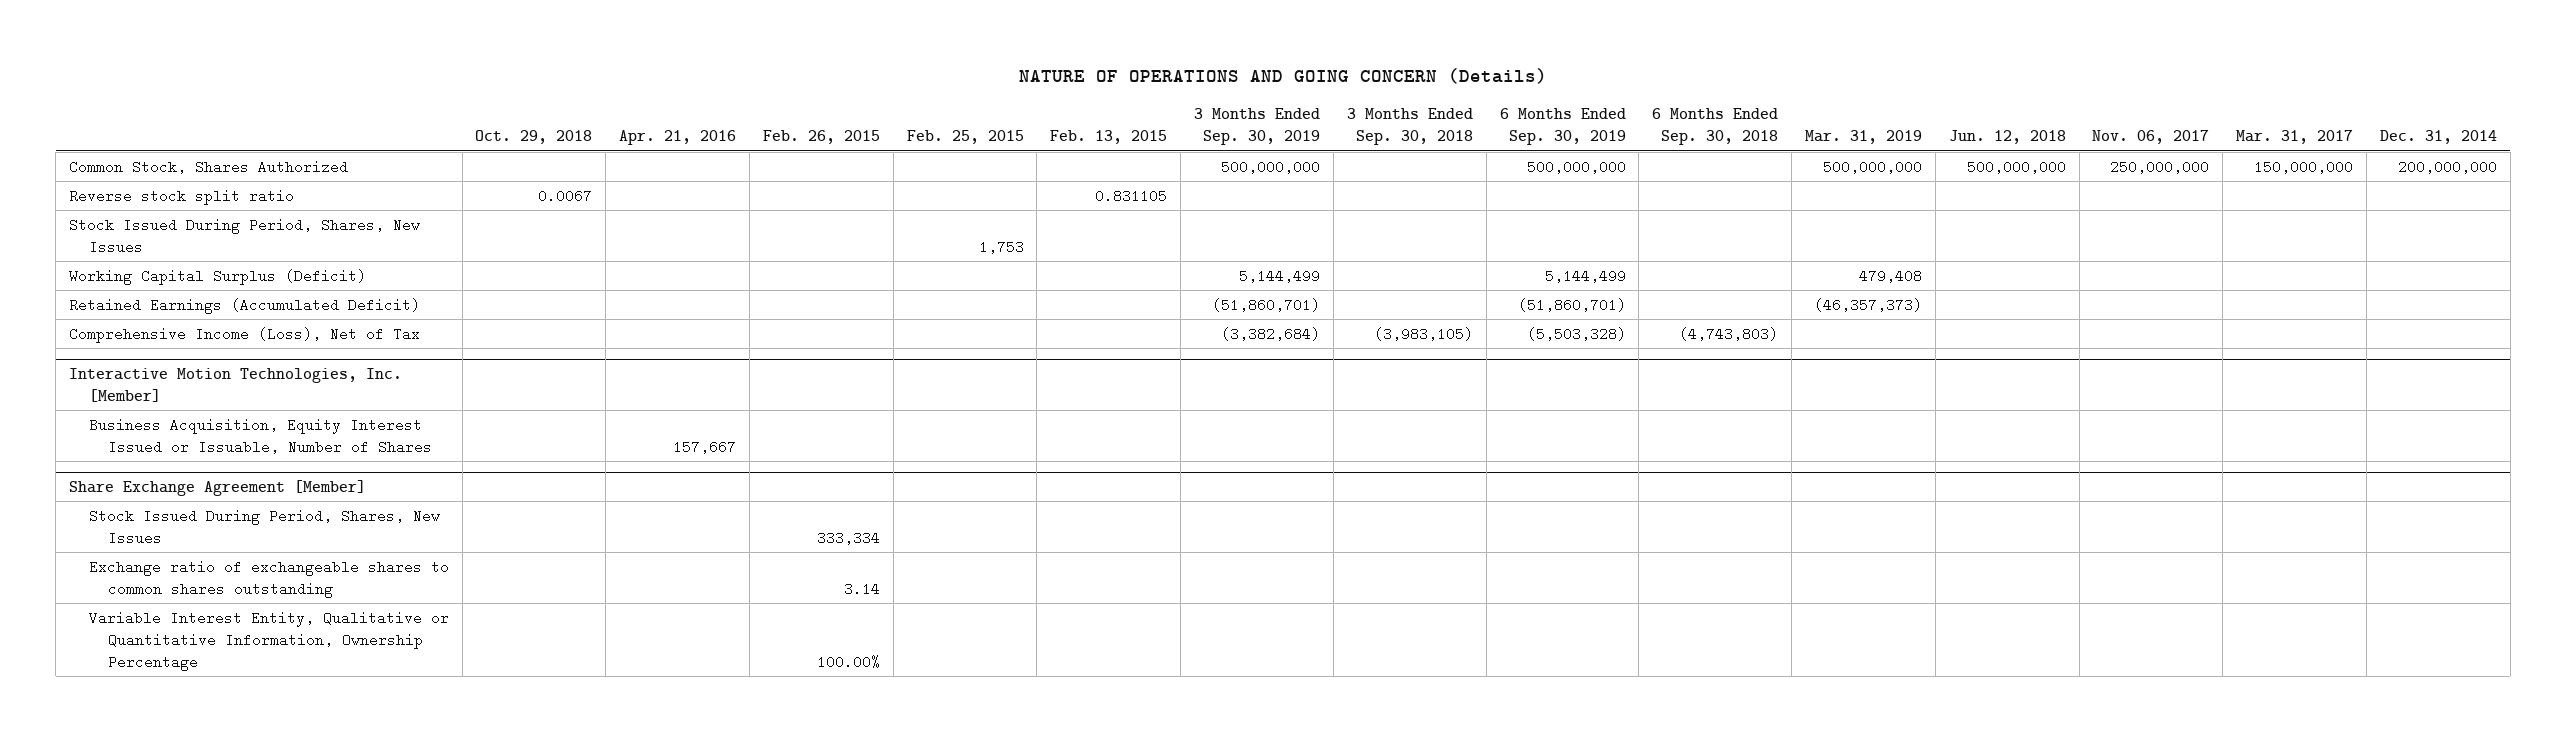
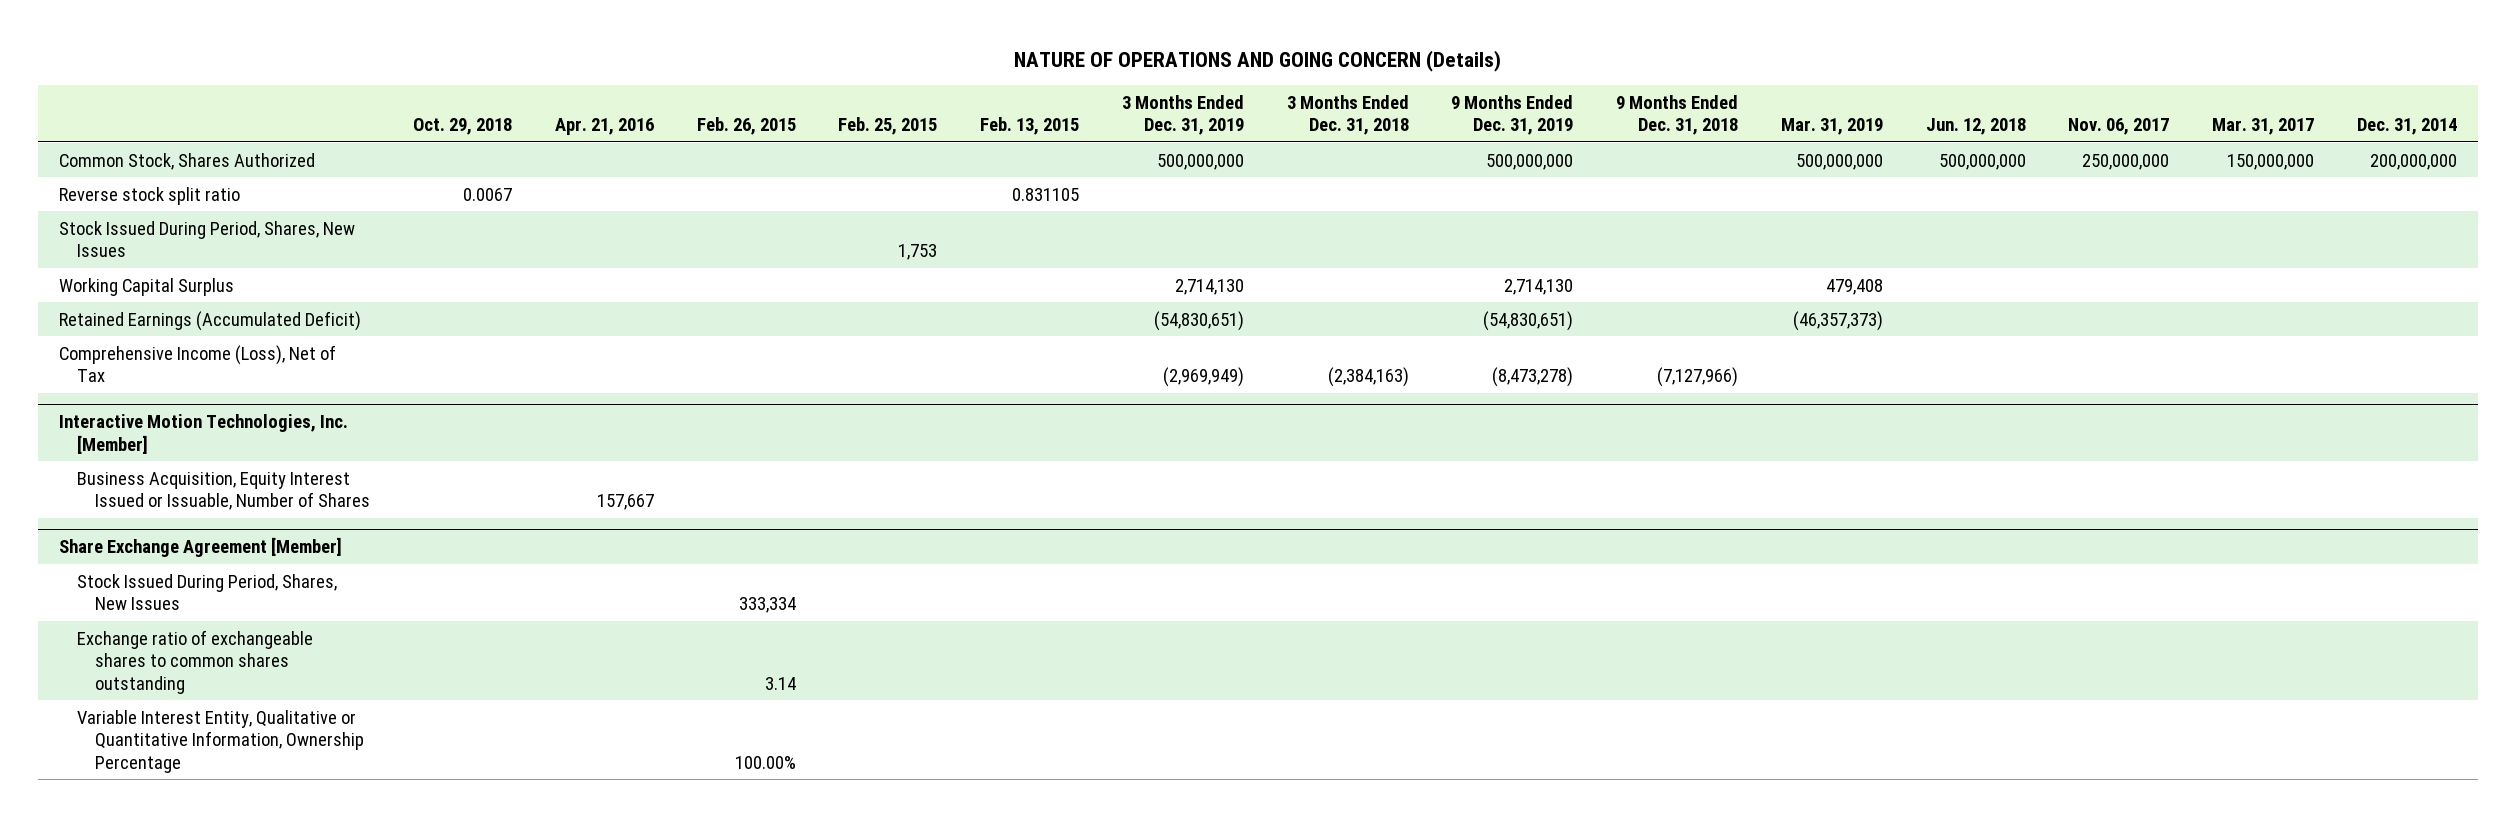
- | Oct. 29, 2018 | Apr. 21, 2016 | Feb. 26, 2015 | Feb. 25, 2015 | Feb. 13, 2015 | 3 Months Ended Sep. 30, 2019 | 3 Months Ended Sep. 30, 2018 | 6 Months Ended Sep. 30, 2019 | 6 Months Ended Sep. 30, 2018 | Mar. 31, 2019 | Jun. 12, 2018 | Nov. 06, 2017 | Mar. 31, 2017 | Dec. 31, 2014
+ | Oct. 29, 2018 | Apr. 21, 2016 | Feb. 26, 2015 | Feb. 25, 2015 | Feb. 13, 2015 | 3 Months Ended Dec. 31, 2019 | 3 Months Ended Dec. 31, 2018 | 9 Months Ended Dec. 31, 2019 | 9 Months Ended Dec. 31, 2018 | Mar. 31, 2019 | Jun. 12, 2018 | Nov. 06, 2017 | Mar. 31, 2017 | Dec. 31, 2014
- Working Capital Surplus (Deficit) | | | | | | 5,144,499 | | 5,144,499 | | 479,408 | | | |
+ Working Capital Surplus | | | | | | 2,714,130 | | 2,714,130 | | 479,408 | | | |

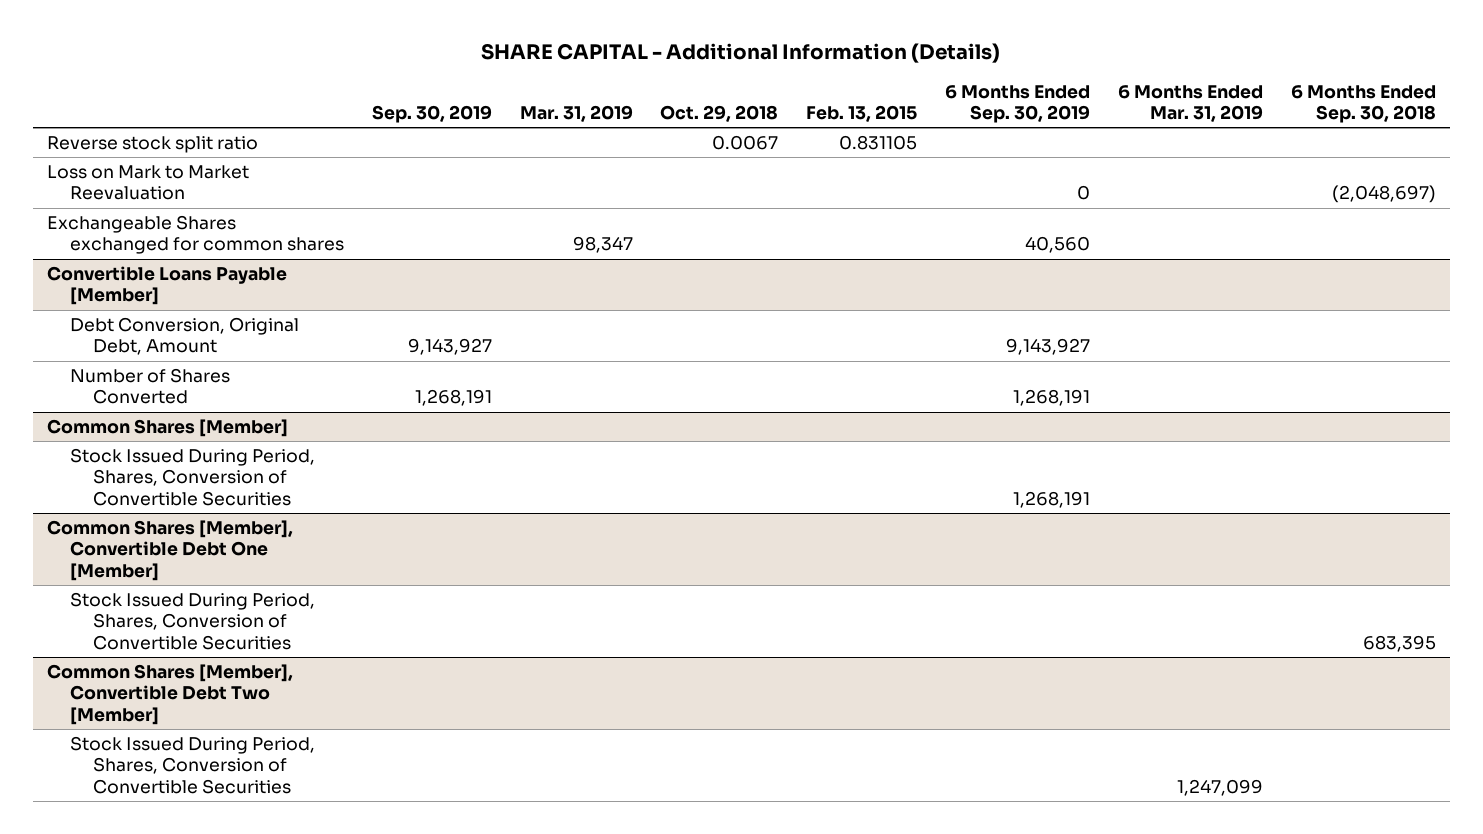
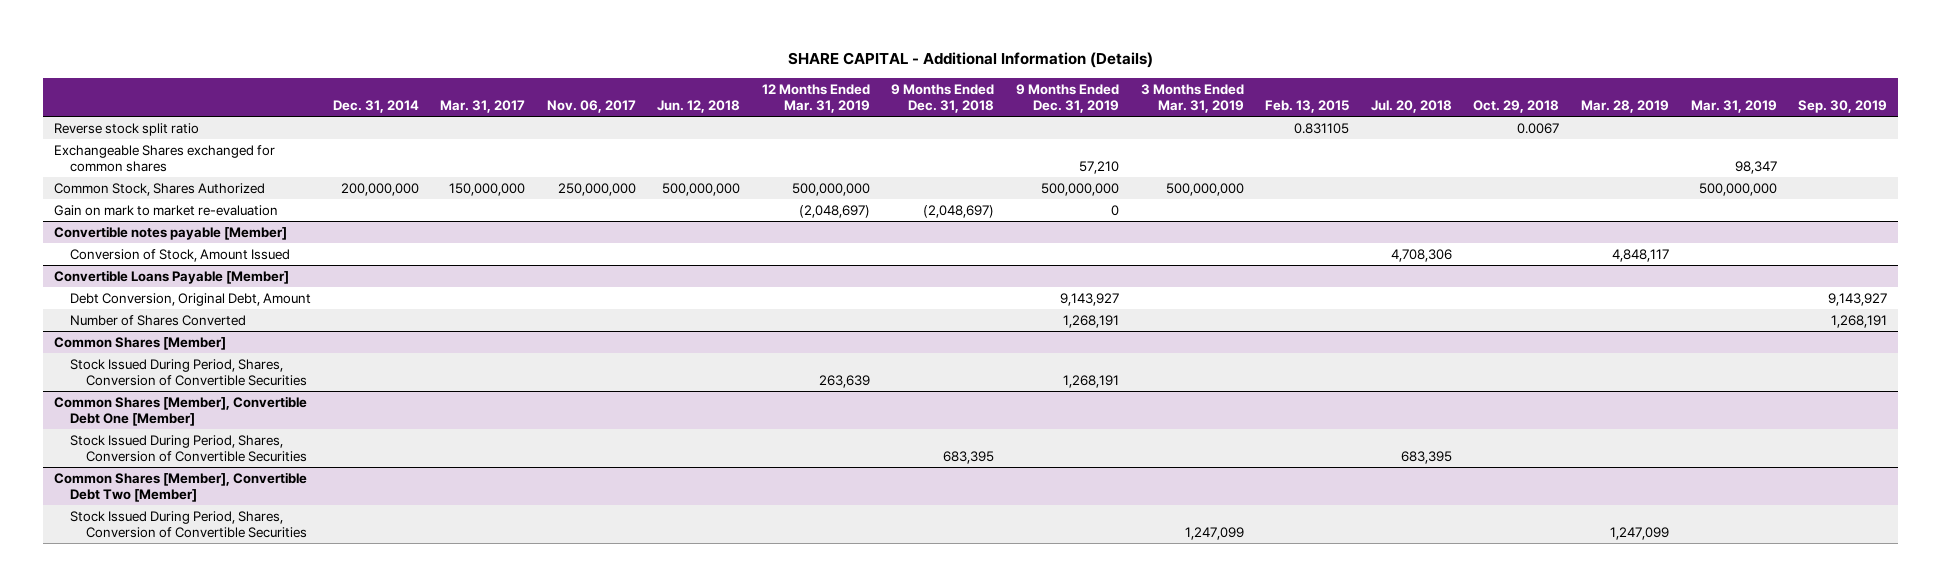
- | Sep. 30, 2019 | Mar. 31, 2019 | Oct. 29, 2018 | Feb. 13, 2015 | 6 Months Ended Sep. 30, 2019 | 6 Months Ended Mar. 31, 2019 | 6 Months Ended Sep. 30, 2018
+ | Dec. 31, 2014 | Mar. 31, 2017 | Nov. 06, 2017 | Jun. 12, 2018 | 12 Months Ended Mar. 31, 2019 | 9 Months Ended Dec. 31, 2018 | 9 Months Ended Dec. 31, 2019 | 3 Months Ended Mar. 31, 2019 | Feb. 13, 2015 | Jul. 20, 2018 | Oct. 29, 2018 | Mar. 28, 2019 | Mar. 31, 2019 | Sep. 30, 2019
- Loss on Mark to Market Reevaluation | | | | | 0 | | (2,048,697)
+ Common Stock, Shares Authorized | 200,000,000 | 150,000,000 | 250,000,000 | 500,000,000 | 500,000,000 | | 500,000,000 | 500,000,000 | | | | | 500,000,000 |
+ Gain on mark to market re-evaluation | | | | | (2,048,697) | (2,048,697) | 0 | | | | | | |
+ Convertible notes payable [Member]
+ Conversion of Stock, Amount Issued | | | | | | | | | | 4,708,306 | | 4,848,117 | |

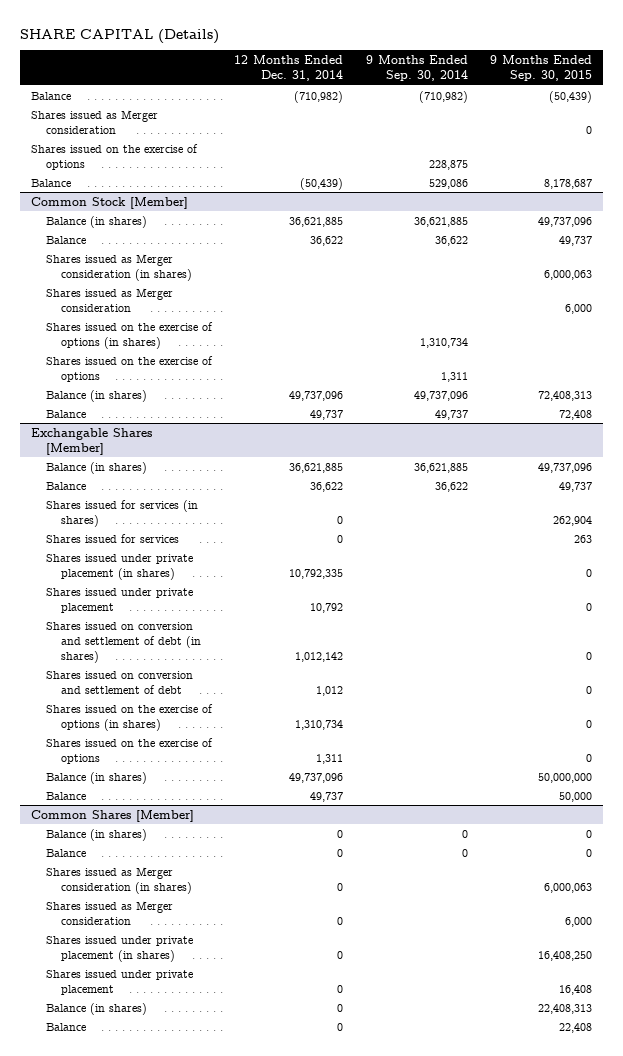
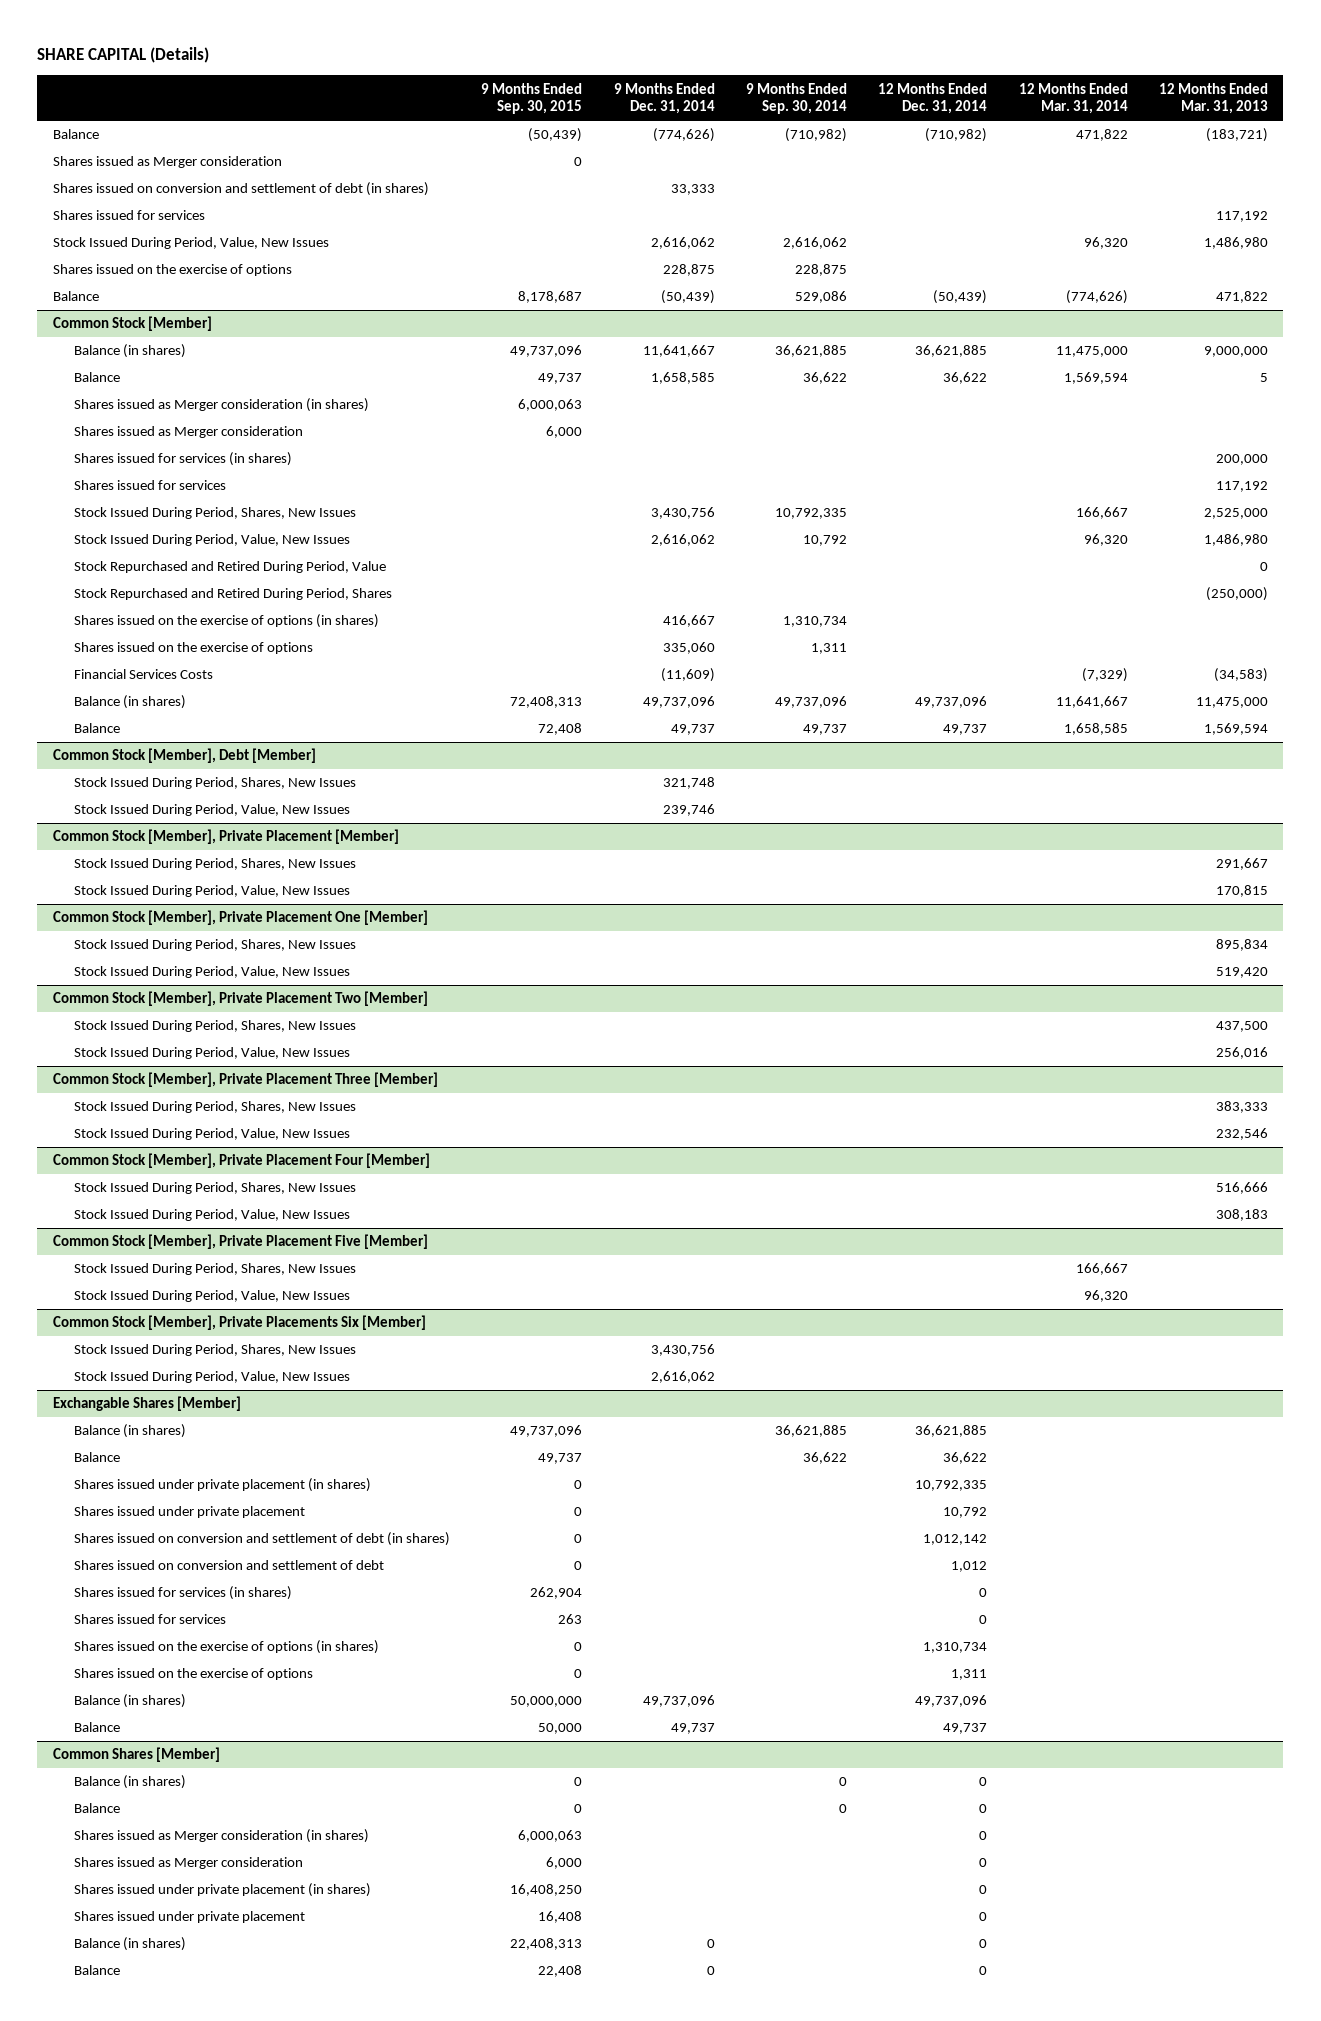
- | 12 Months Ended Dec. 31, 2014 | 9 Months Ended Sep. 30, 2014 | 9 Months Ended Sep. 30, 2015
+ | 9 Months Ended Sep. 30, 2015 | 9 Months Ended Dec. 31, 2014 | 9 Months Ended Sep. 30, 2014 | 12 Months Ended Dec. 31, 2014 | 12 Months Ended Mar. 31, 2014 | 12 Months Ended Mar. 31, 2013
+ Shares issued on conversion and settlement of debt (in shares) | | 33,333 | | | |
+ Shares issued for services | | | | | | 117,192
+ Stock Issued During Period, Value, New Issues | | 2,616,062 | 2,616,062 | | 96,320 | 1,486,980
@ Common Stock [Member]
+ Shares issued for services (in shares) | | | | | | 200,000
+ Shares issued for services | | | | | | 117,192
+ Stock Issued During Period, Shares, New Issues | | 3,430,756 | 10,792,335 | | 166,667 | 2,525,000
+ Stock Issued During Period, Value, New Issues | | 2,616,062 | 10,792 | | 96,320 | 1,486,980
+ Stock Repurchased and Retired During Period, Value | | | | | | 0
+ Stock Repurchased and Retired During Period, Shares | | | | | | (250,000)
+ Financial Services Costs | | (11,609) | | | (7,329) | (34,583)
+ Common Stock [Member], Debt [Member]
+ Stock Issued During Period, Shares, New Issues | | 321,748 | | | |
+ Stock Issued During Period, Value, New Issues | | 239,746 | | | |
+ Common Stock [Member], Private Placement [Member]
+ Stock Issued During Period, Shares, New Issues | | | | | | 291,667
+ Stock Issued During Period, Value, New Issues | | | | | | 170,815
+ Common Stock [Member], Private Placement One [Member]
+ Stock Issued During Period, Shares, New Issues | | | | | | 895,834
+ Stock Issued During Period, Value, New Issues | | | | | | 519,420
+ Common Stock [Member], Private Placement Two [Member]
+ Stock Issued During Period, Shares, New Issues | | | | | | 437,500
+ Stock Issued During Period, Value, New Issues | | | | | | 256,016
+ Common Stock [Member], Private Placement Three [Member]
+ Stock Issued During Period, Shares, New Issues | | | | | | 383,333
+ Stock Issued During Period, Value, New Issues | | | | | | 232,546
+ Common Stock [Member], Private Placement Four [Member]
+ Stock Issued During Period, Shares, New Issues | | | | | | 516,666
+ Stock Issued During Period, Value, New Issues | | | | | | 308,183
+ Common Stock [Member], Private Placement Five [Member]
+ Stock Issued During Period, Shares, New Issues | | | | | 166,667 |
+ Stock Issued During Period, Value, New Issues | | | | | 96,320 |
+ Common Stock [Member], Private Placements Six [Member]
+ Stock Issued During Period, Shares, New Issues | | 3,430,756 | | | |
+ Stock Issued During Period, Value, New Issues | | 2,616,062 | | | |
@ Exchangable Shares [Member]
moved down: Shares issued for services (in shares) | 262,904 | | | 0 | |
moved down: Shares issued for services | 263 | | | 0 | |

